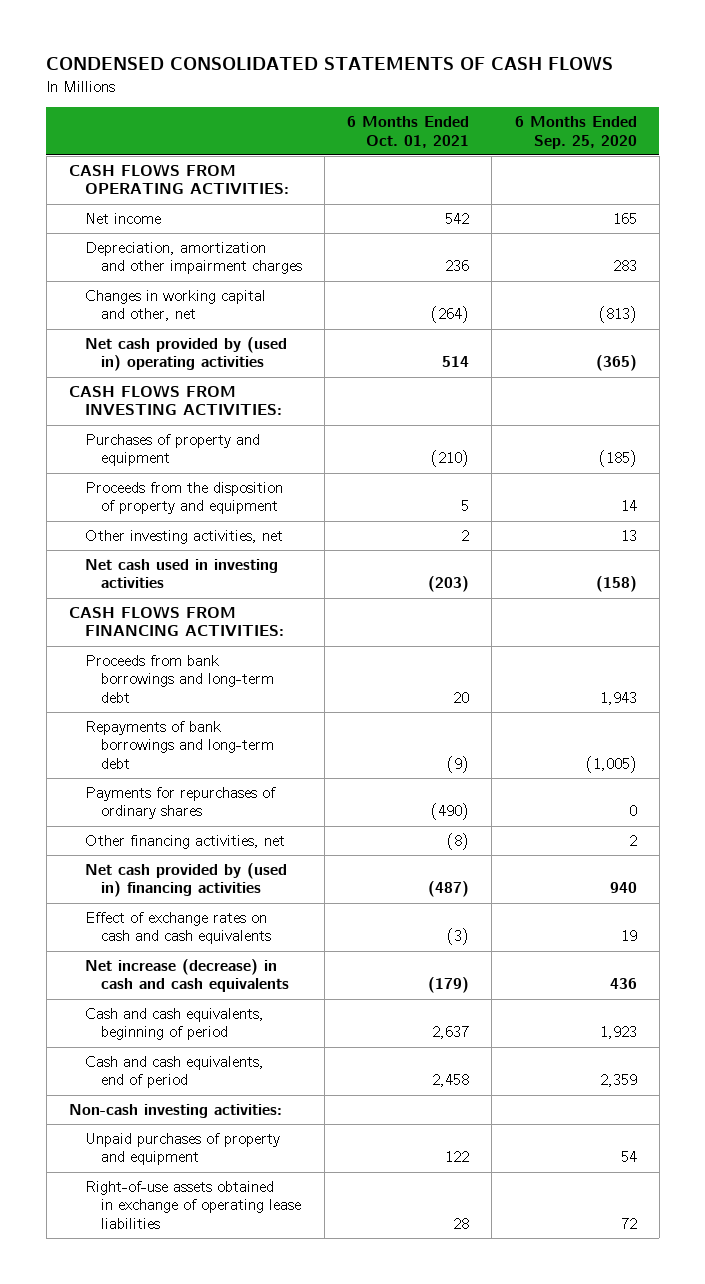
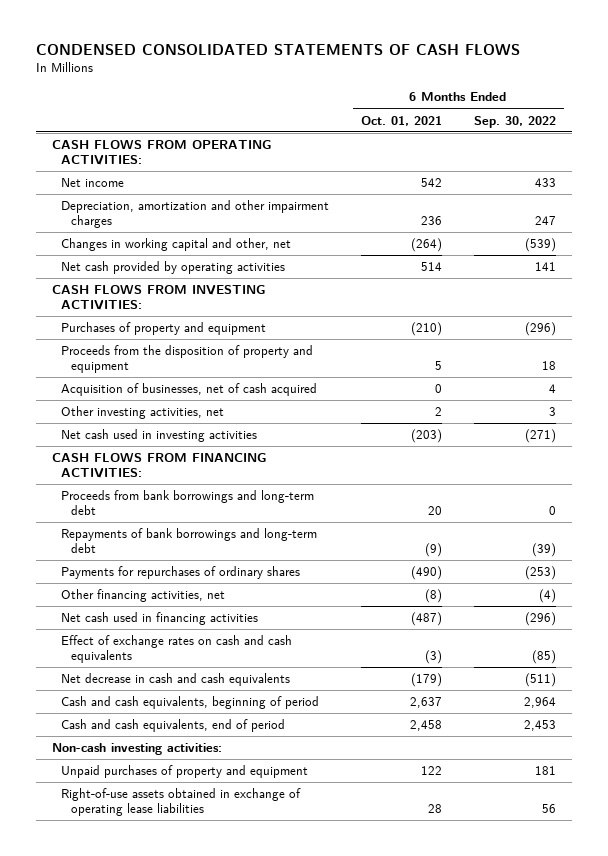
- | 6 Months Ended Oct. 01, 2021 | 6 Months Ended Sep. 25, 2020
+ | 6 Months Ended Oct. 01, 2021 | 6 Months Ended Sep. 30, 2022
- Net cash provided by (used in) operating activities | 514 | (365)
+ Net cash provided by operating activities | 514 | 141
+ Acquisition of businesses, net of cash acquired | 0 | 4
- Net cash provided by (used in) financing activities | (487) | 940
+ Net cash used in financing activities | (487) | (296)
- Net increase (decrease) in cash and cash equivalents | (179) | 436
+ Net decrease in cash and cash equivalents | (179) | (511)

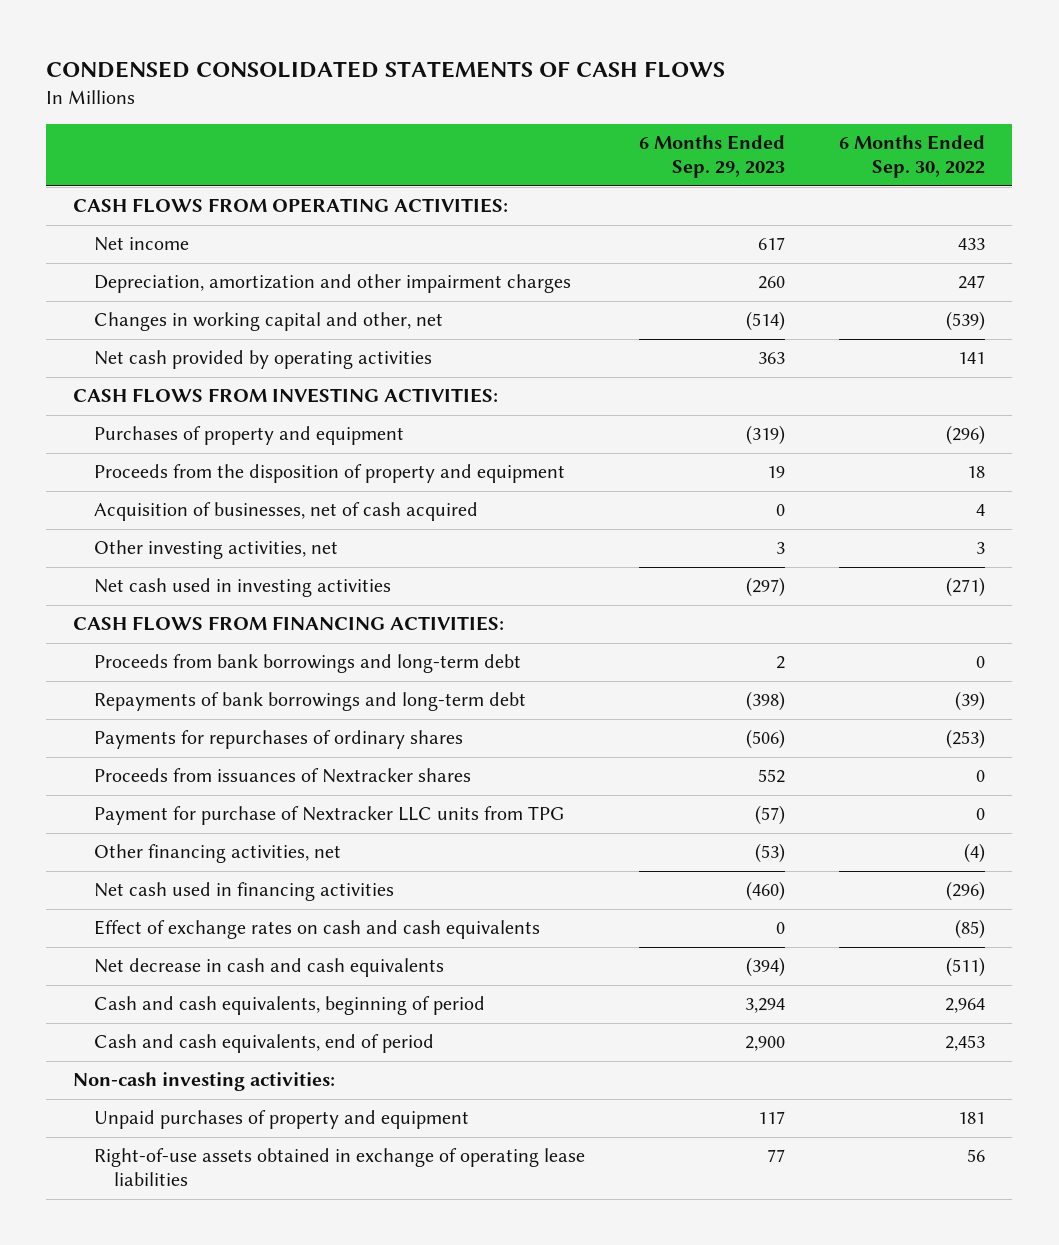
- | 6 Months Ended Oct. 01, 2021 | 6 Months Ended Sep. 30, 2022
+ | 6 Months Ended Sep. 29, 2023 | 6 Months Ended Sep. 30, 2022
+ Proceeds from issuances of Nextracker shares | 552 | 0
+ Payment for purchase of Nextracker LLC units from TPG | (57) | 0

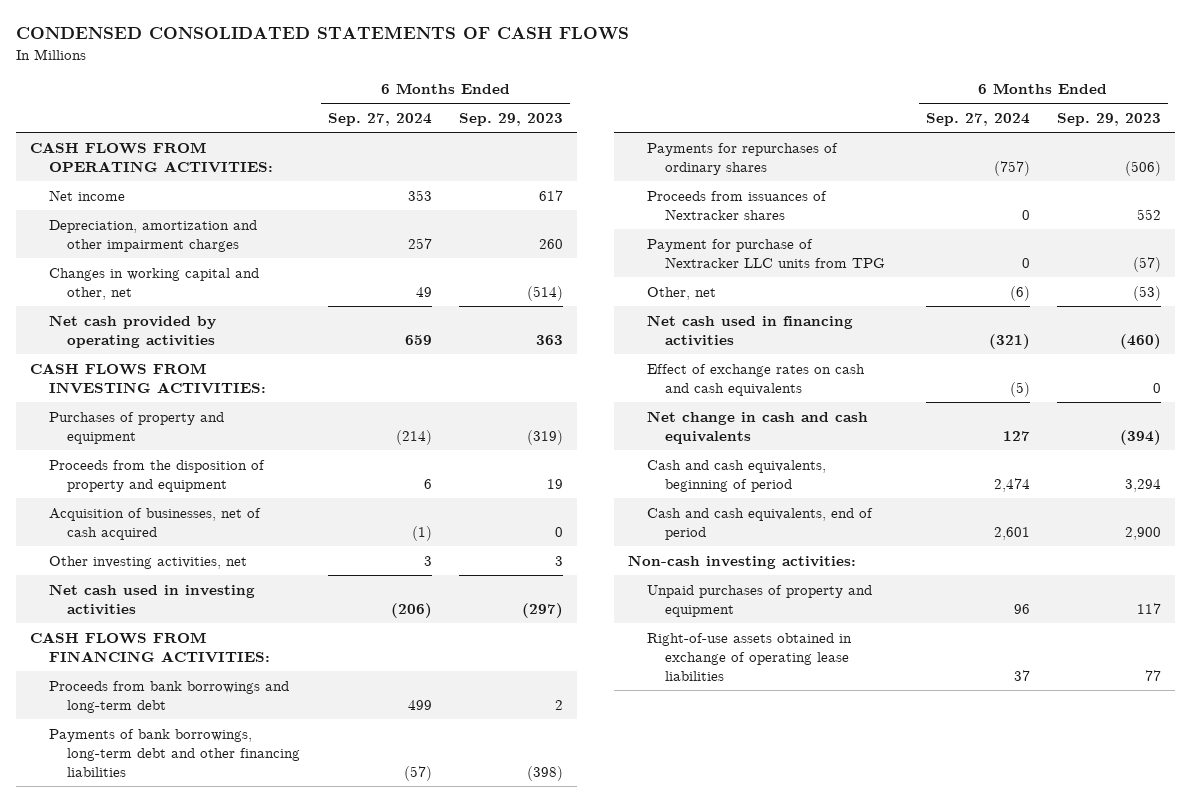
- | 6 Months Ended Sep. 29, 2023 | 6 Months Ended Sep. 30, 2022
+ | 6 Months Ended Sep. 27, 2024 | 6 Months Ended Sep. 29, 2023
- Repayments of bank borrowings and long-term debt | (398) | (39)
+ Payments of bank borrowings, long-term debt and other financing liabilities | (57) | (398)
- Other financing activities, net | (53) | (4)
+ Other, net | (6) | (53)
- Net decrease in cash and cash equivalents | (394) | (511)
+ Net change in cash and cash equivalents | 127 | (394)

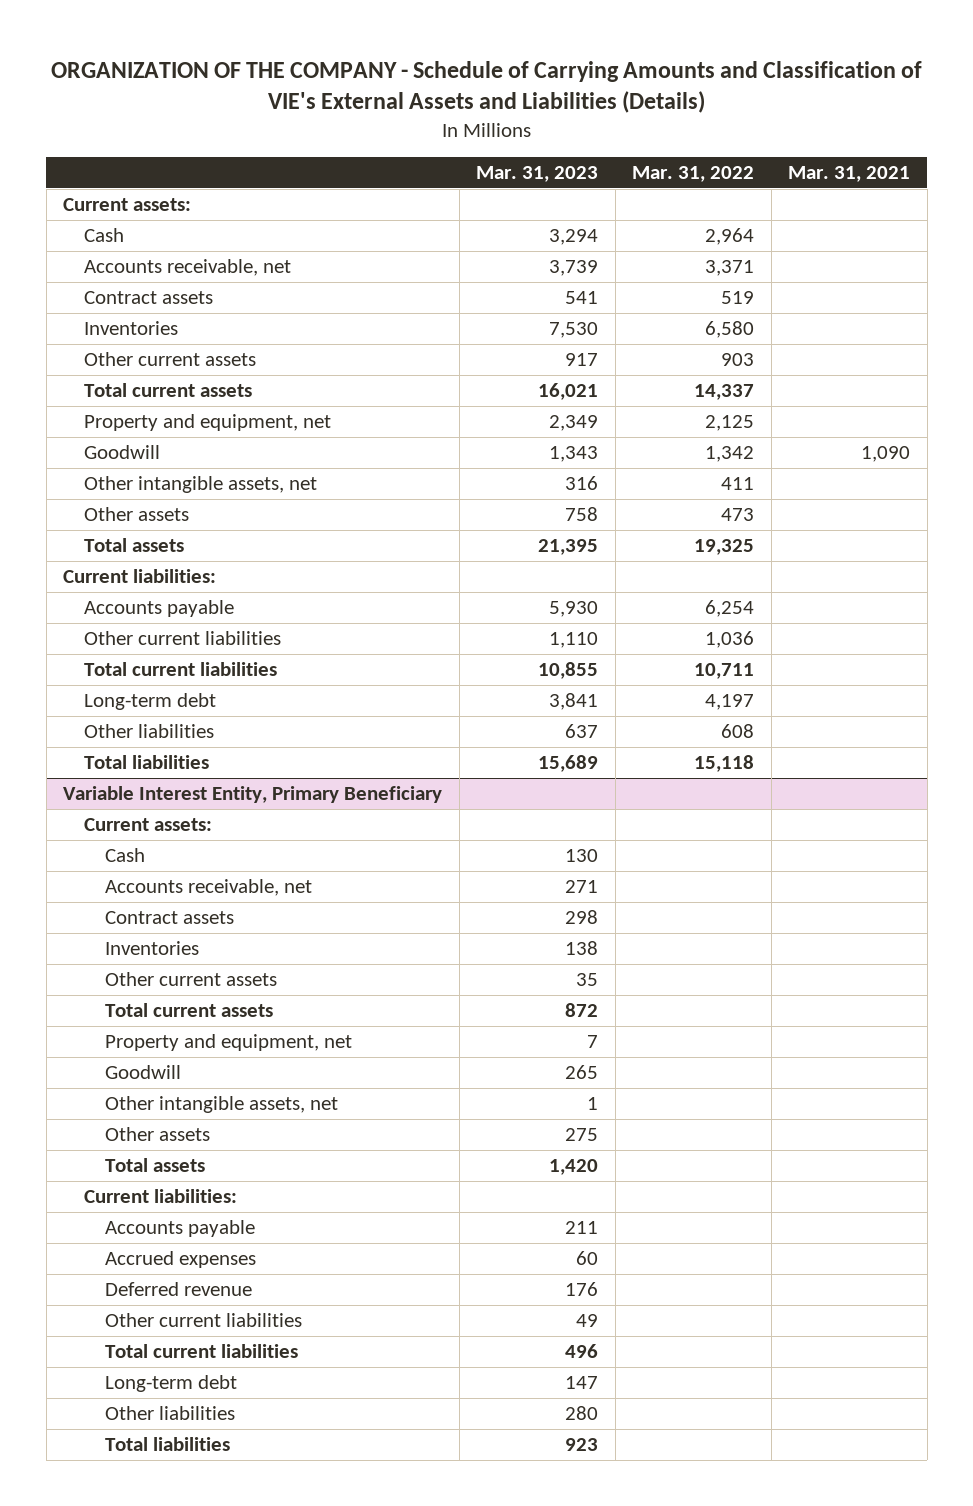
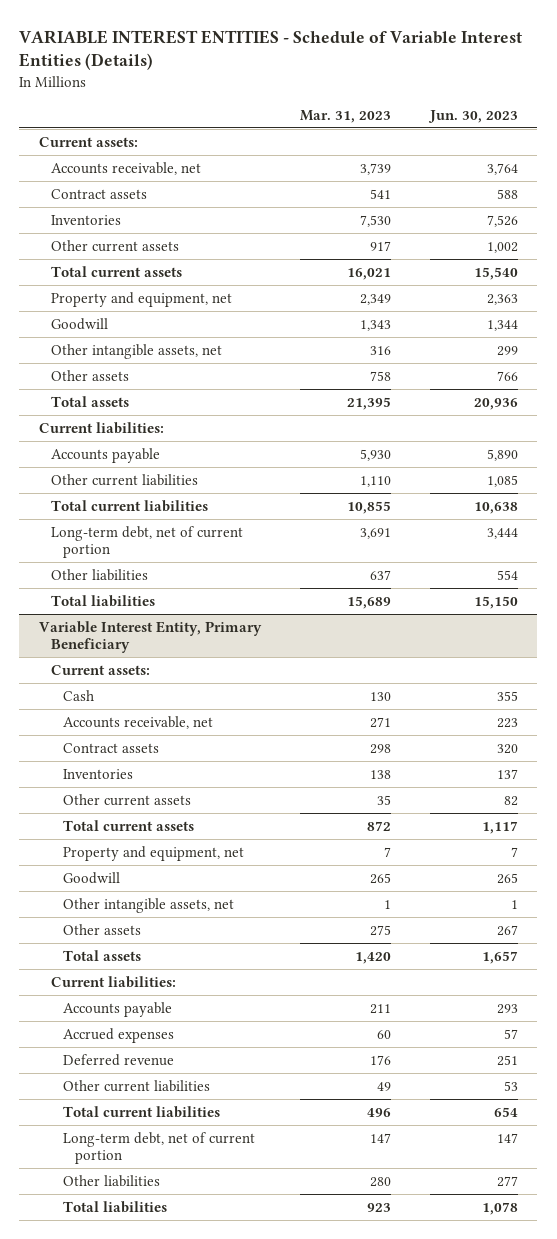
- ORGANIZATION OF THE COMPANY - Schedule of Carrying Amounts and Classification of VIE's External Assets and Liabilities (Details)
+ VARIABLE INTEREST ENTITIES - Schedule of Variable Interest Entities (Details)
- | Mar. 31, 2023 | Mar. 31, 2022 | Mar. 31, 2021
+ | Mar. 31, 2023 | Jun. 30, 2023
- Cash | 3,294 | 2,964 |
- Long-term debt | 3,841 | 4,197 |
+ Long-term debt, net of current portion | 3,691 | 3,444
@ Variable Interest Entity, Primary Beneficiary
- Long-term debt | 147 | |
+ Long-term debt, net of current portion | 147 | 147

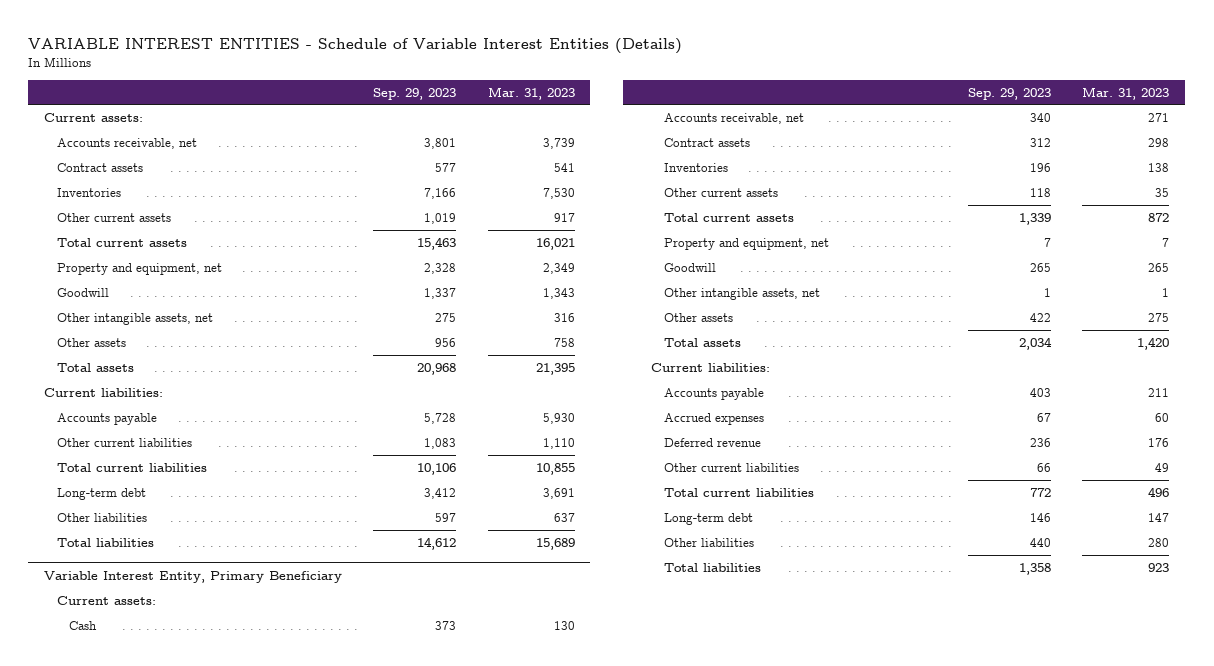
- | Mar. 31, 2023 | Jun. 30, 2023
+ | Sep. 29, 2023 | Mar. 31, 2023
- Long-term debt, net of current portion | 3,691 | 3,444
+ Long-term debt | 3,412 | 3,691
@ Variable Interest Entity, Primary Beneficiary
- Long-term debt, net of current portion | 147 | 147
+ Long-term debt | 146 | 147

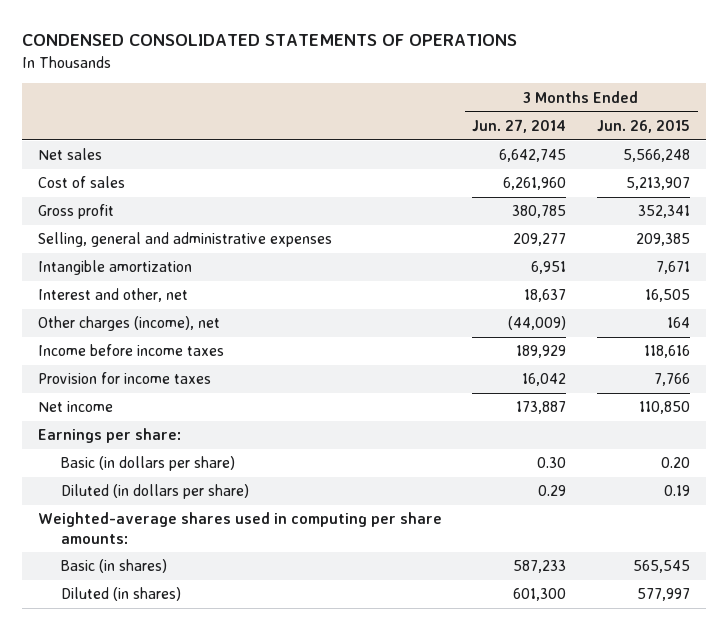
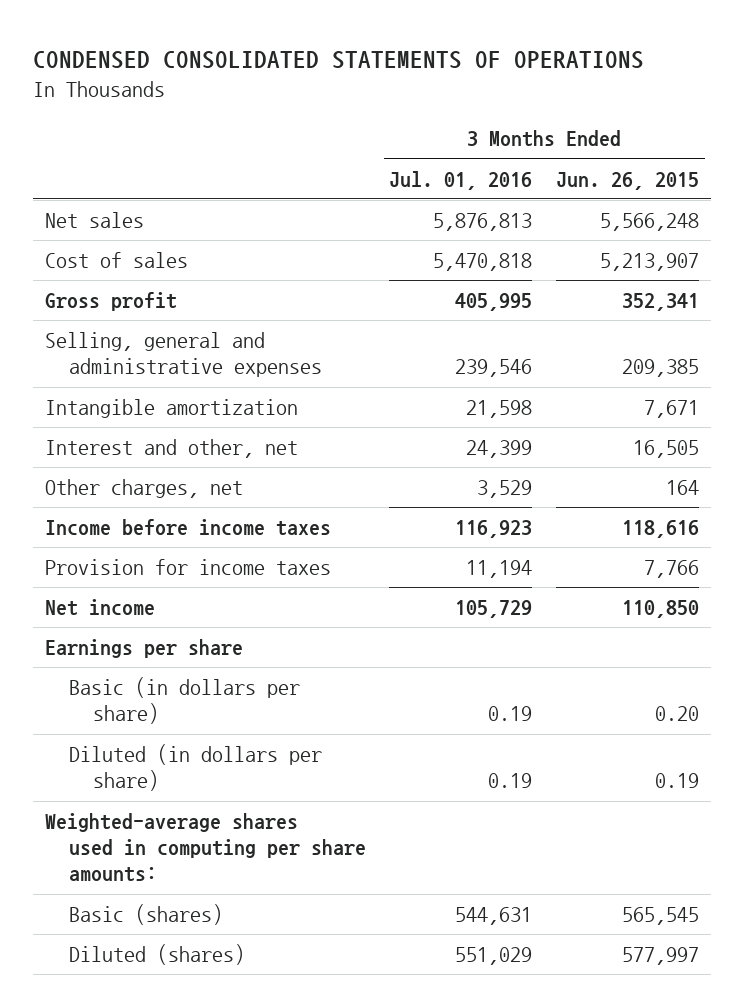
- | 3 Months Ended Jun. 27, 2014 | 3 Months Ended Jun. 26, 2015
+ | 3 Months Ended Jul. 01, 2016 | 3 Months Ended Jun. 26, 2015
- Other charges (income), net | (44,009) | 164
+ Other charges, net | 3,529 | 164
- Earnings per share:
+ Earnings per share
- Basic (in shares) | 587,233 | 565,545
- Diluted (in shares) | 601,300 | 577,997
+ Basic (shares) | 544,631 | 565,545
+ Diluted (shares) | 551,029 | 577,997

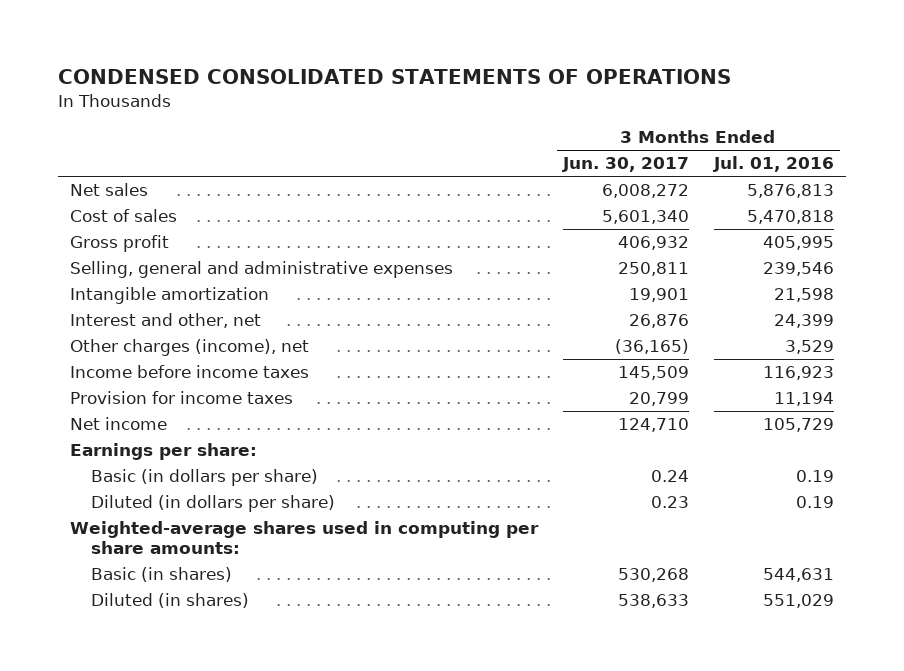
- | 3 Months Ended Jul. 01, 2016 | 3 Months Ended Jun. 26, 2015
+ | 3 Months Ended Jun. 30, 2017 | 3 Months Ended Jul. 01, 2016
- Other charges, net | 3,529 | 164
+ Other charges (income), net | (36,165) | 3,529
- Earnings per share
+ Earnings per share:
- Basic (shares) | 544,631 | 565,545
- Diluted (shares) | 551,029 | 577,997
+ Basic (in shares) | 530,268 | 544,631
+ Diluted (in shares) | 538,633 | 551,029

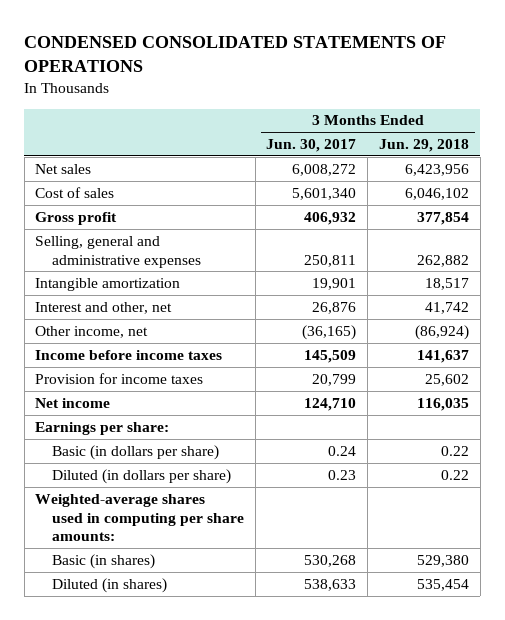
- | 3 Months Ended Jun. 30, 2017 | 3 Months Ended Jul. 01, 2016
+ | 3 Months Ended Jun. 30, 2017 | 3 Months Ended Jun. 29, 2018
- Other charges (income), net | (36,165) | 3,529
+ Other income, net | (36,165) | (86,924)

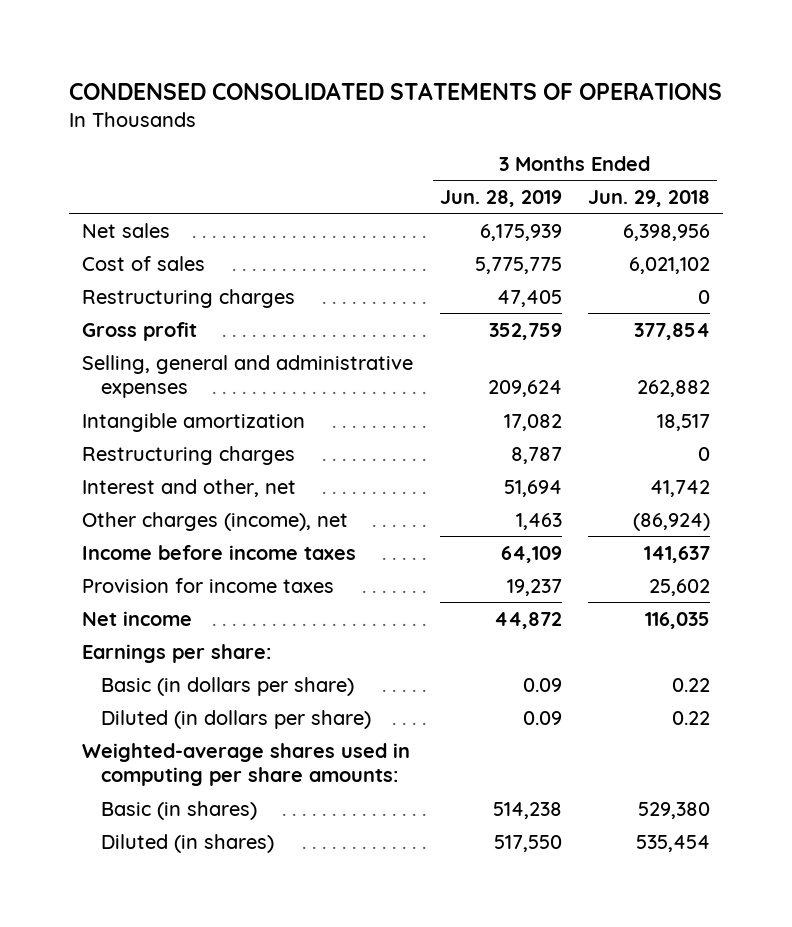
- | 3 Months Ended Jun. 30, 2017 | 3 Months Ended Jun. 29, 2018
+ | 3 Months Ended Jun. 28, 2019 | 3 Months Ended Jun. 29, 2018
- Net sales | 6,008,272 | 6,423,956
- Cost of sales | 5,601,340 | 6,046,102
+ Net sales | 6,175,939 | 6,398,956
+ Cost of sales | 5,775,775 | 6,021,102
+ Restructuring charges | 47,405 | 0
+ Restructuring charges | 8,787 | 0
- Other income, net | (36,165) | (86,924)
+ Other charges (income), net | 1,463 | (86,924)

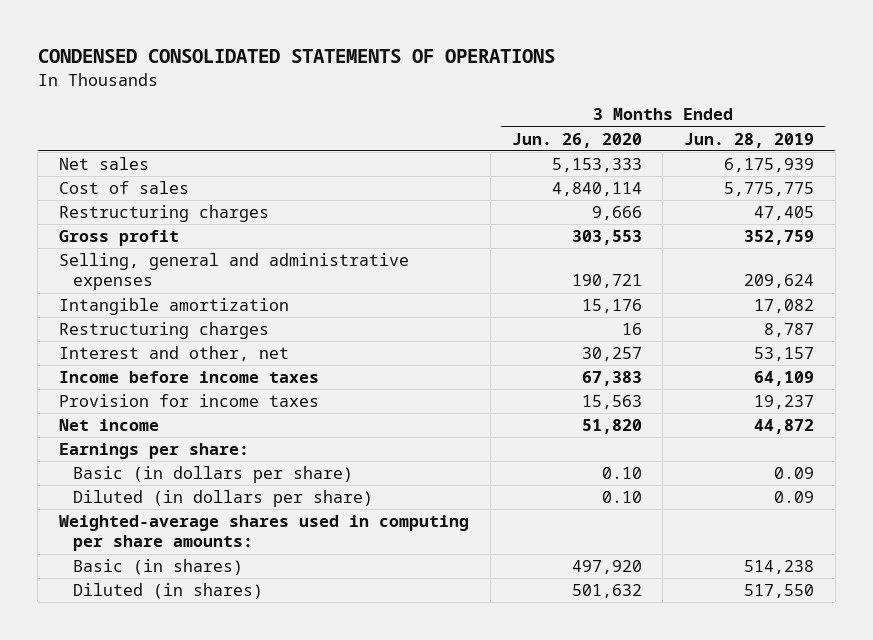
- | 3 Months Ended Jun. 28, 2019 | 3 Months Ended Jun. 29, 2018
+ | 3 Months Ended Jun. 26, 2020 | 3 Months Ended Jun. 28, 2019
- Interest and other, net | 51,694 | 41,742
- Other charges (income), net | 1,463 | (86,924)
+ Interest and other, net | 30,257 | 53,157

